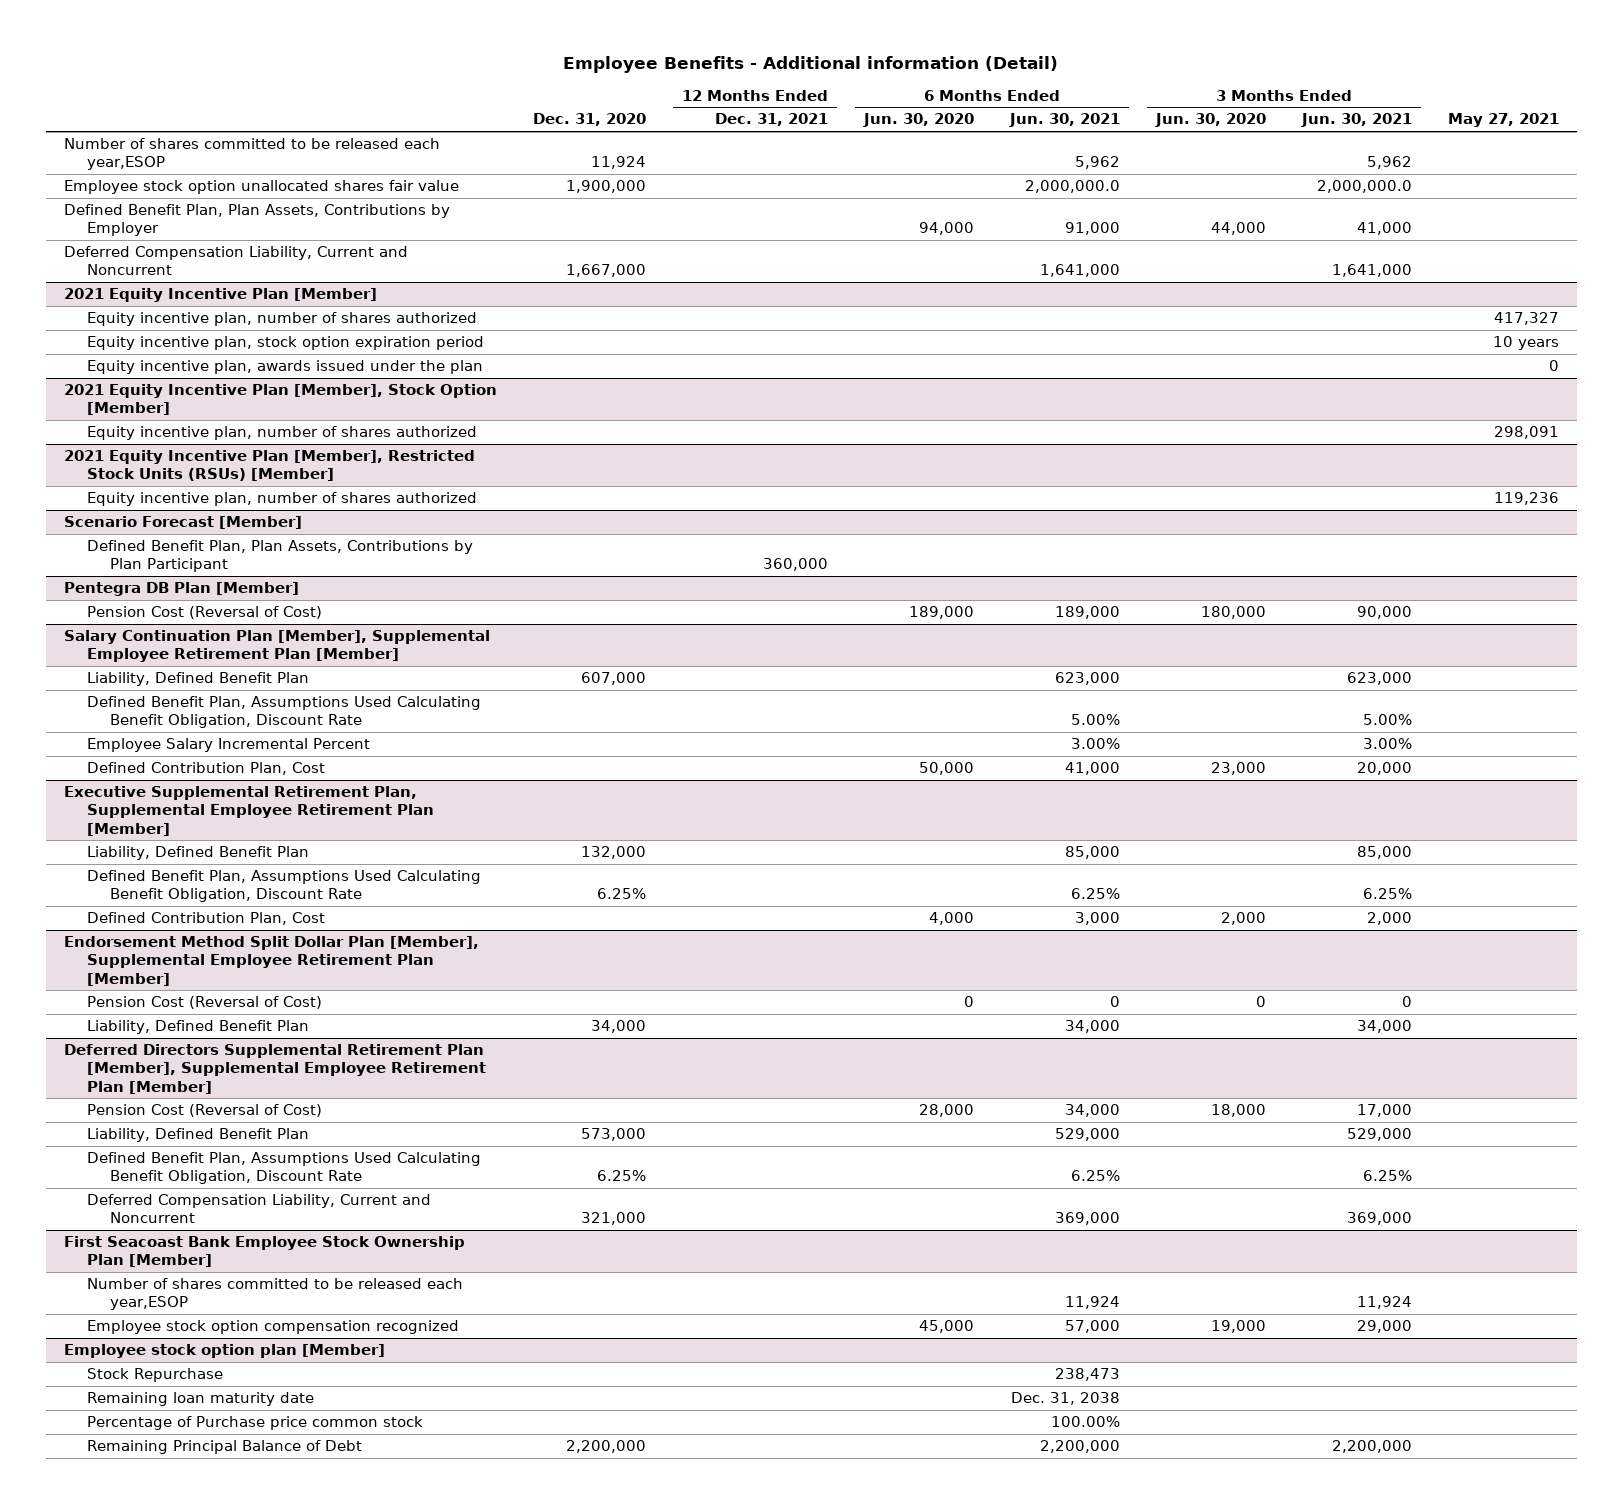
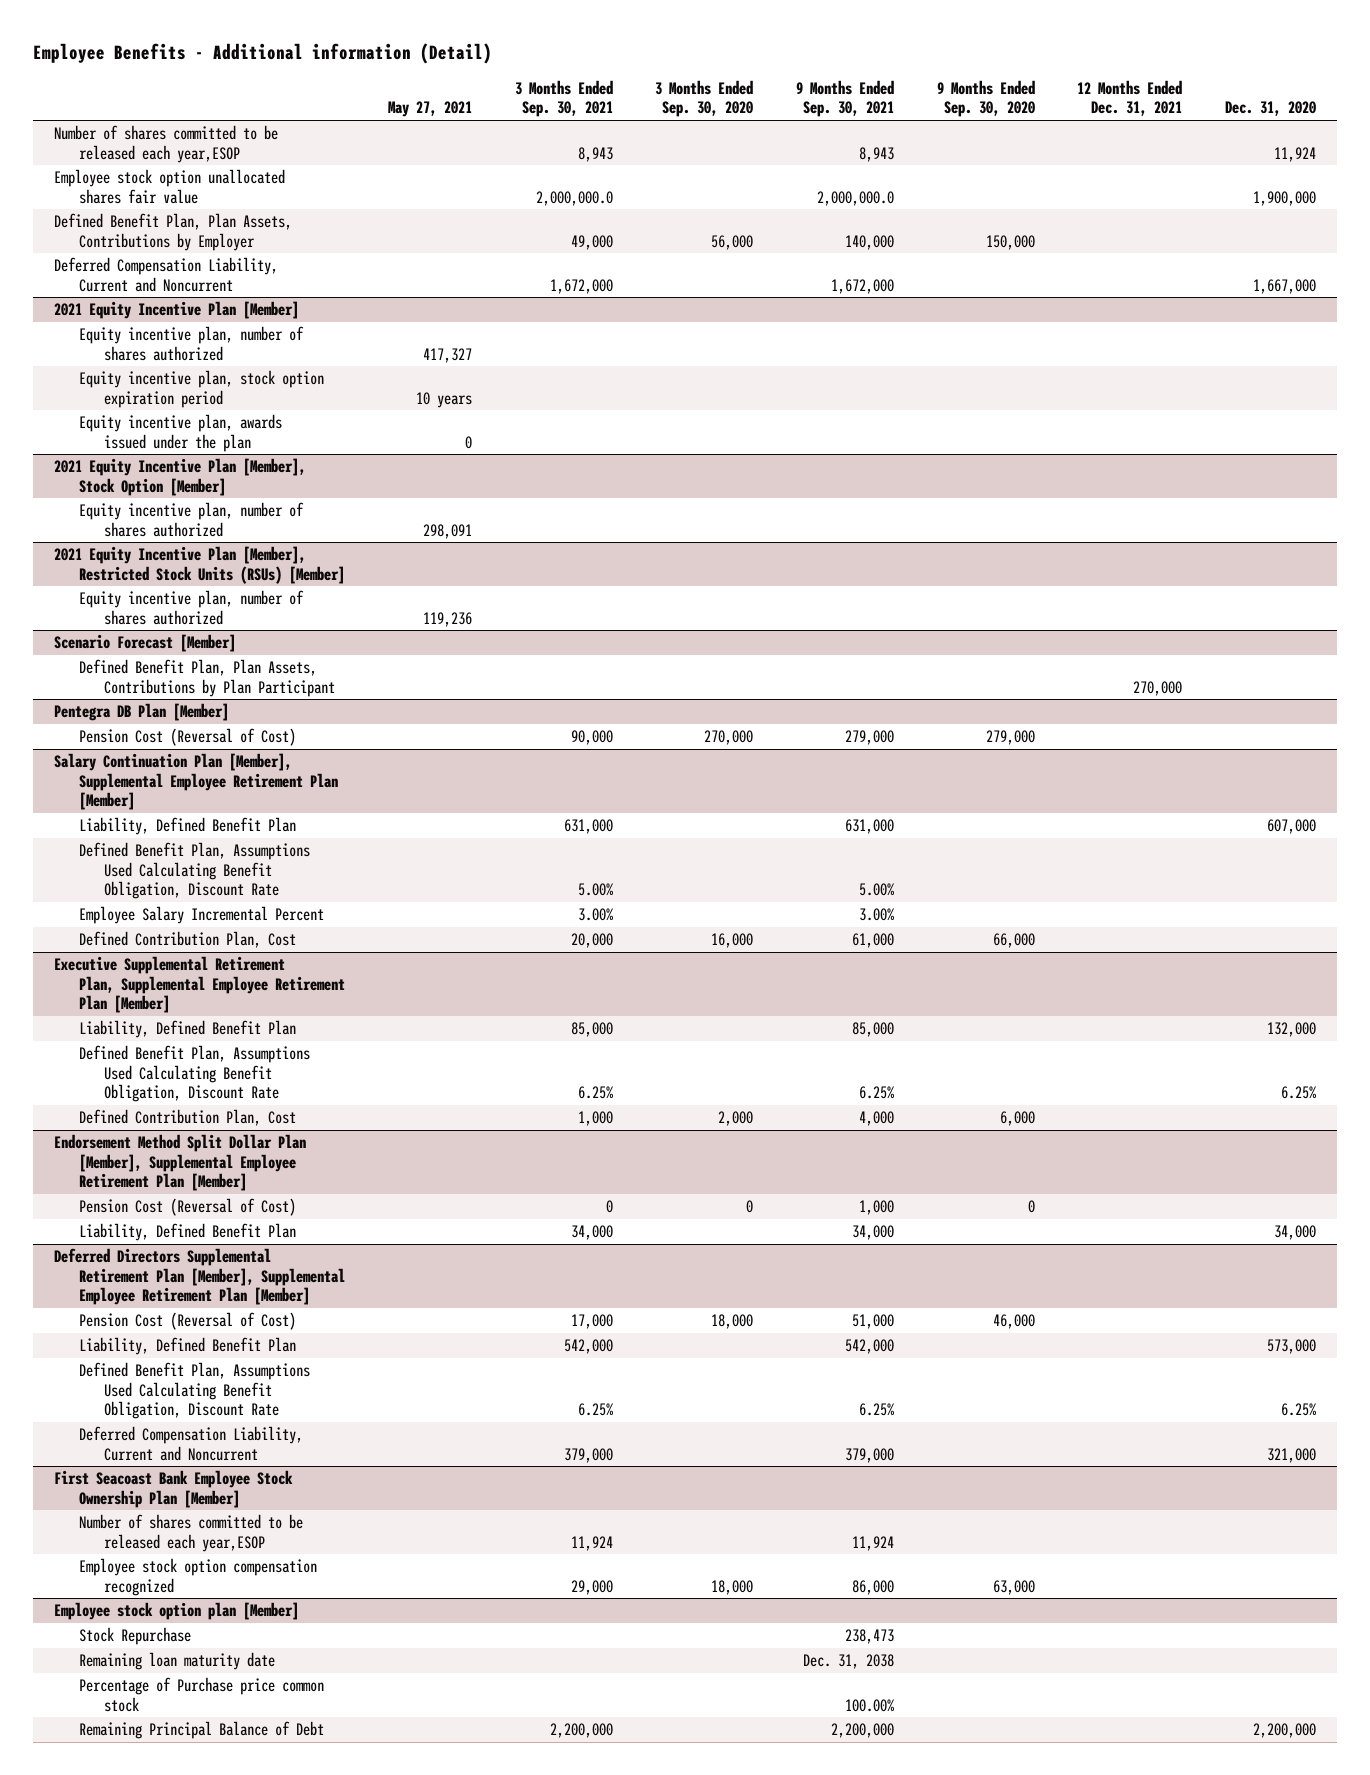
- | Dec. 31, 2020 | 12 Months Ended Dec. 31, 2021 | 6 Months Ended Jun. 30, 2020 | 6 Months Ended Jun. 30, 2021 | 3 Months Ended Jun. 30, 2020 | 3 Months Ended Jun. 30, 2021 | May 27, 2021
+ | May 27, 2021 | 3 Months Ended Sep. 30, 2021 | 3 Months Ended Sep. 30, 2020 | 9 Months Ended Sep. 30, 2021 | 9 Months Ended Sep. 30, 2020 | 12 Months Ended Dec. 31, 2021 | Dec. 31, 2020
@ Scenario Forecast [Member]
- Defined Benefit Plan, Plan Assets, Contributions by Plan Participant | | 360,000 | | | | |
+ Defined Benefit Plan, Plan Assets, Contributions by Plan Participant | | | | | | 270,000 |

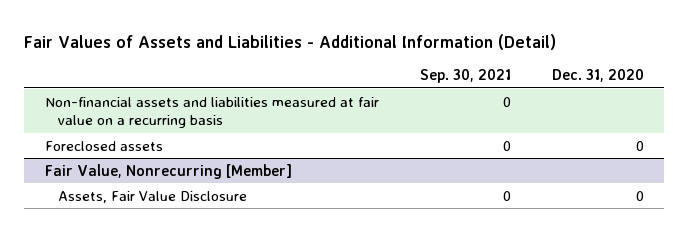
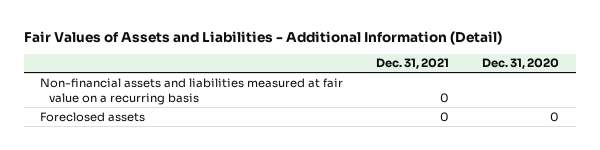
- | Sep. 30, 2021 | Dec. 31, 2020
+ | Dec. 31, 2021 | Dec. 31, 2020
- Fair Value, Nonrecurring [Member]
- Assets, Fair Value Disclosure | 0 | 0

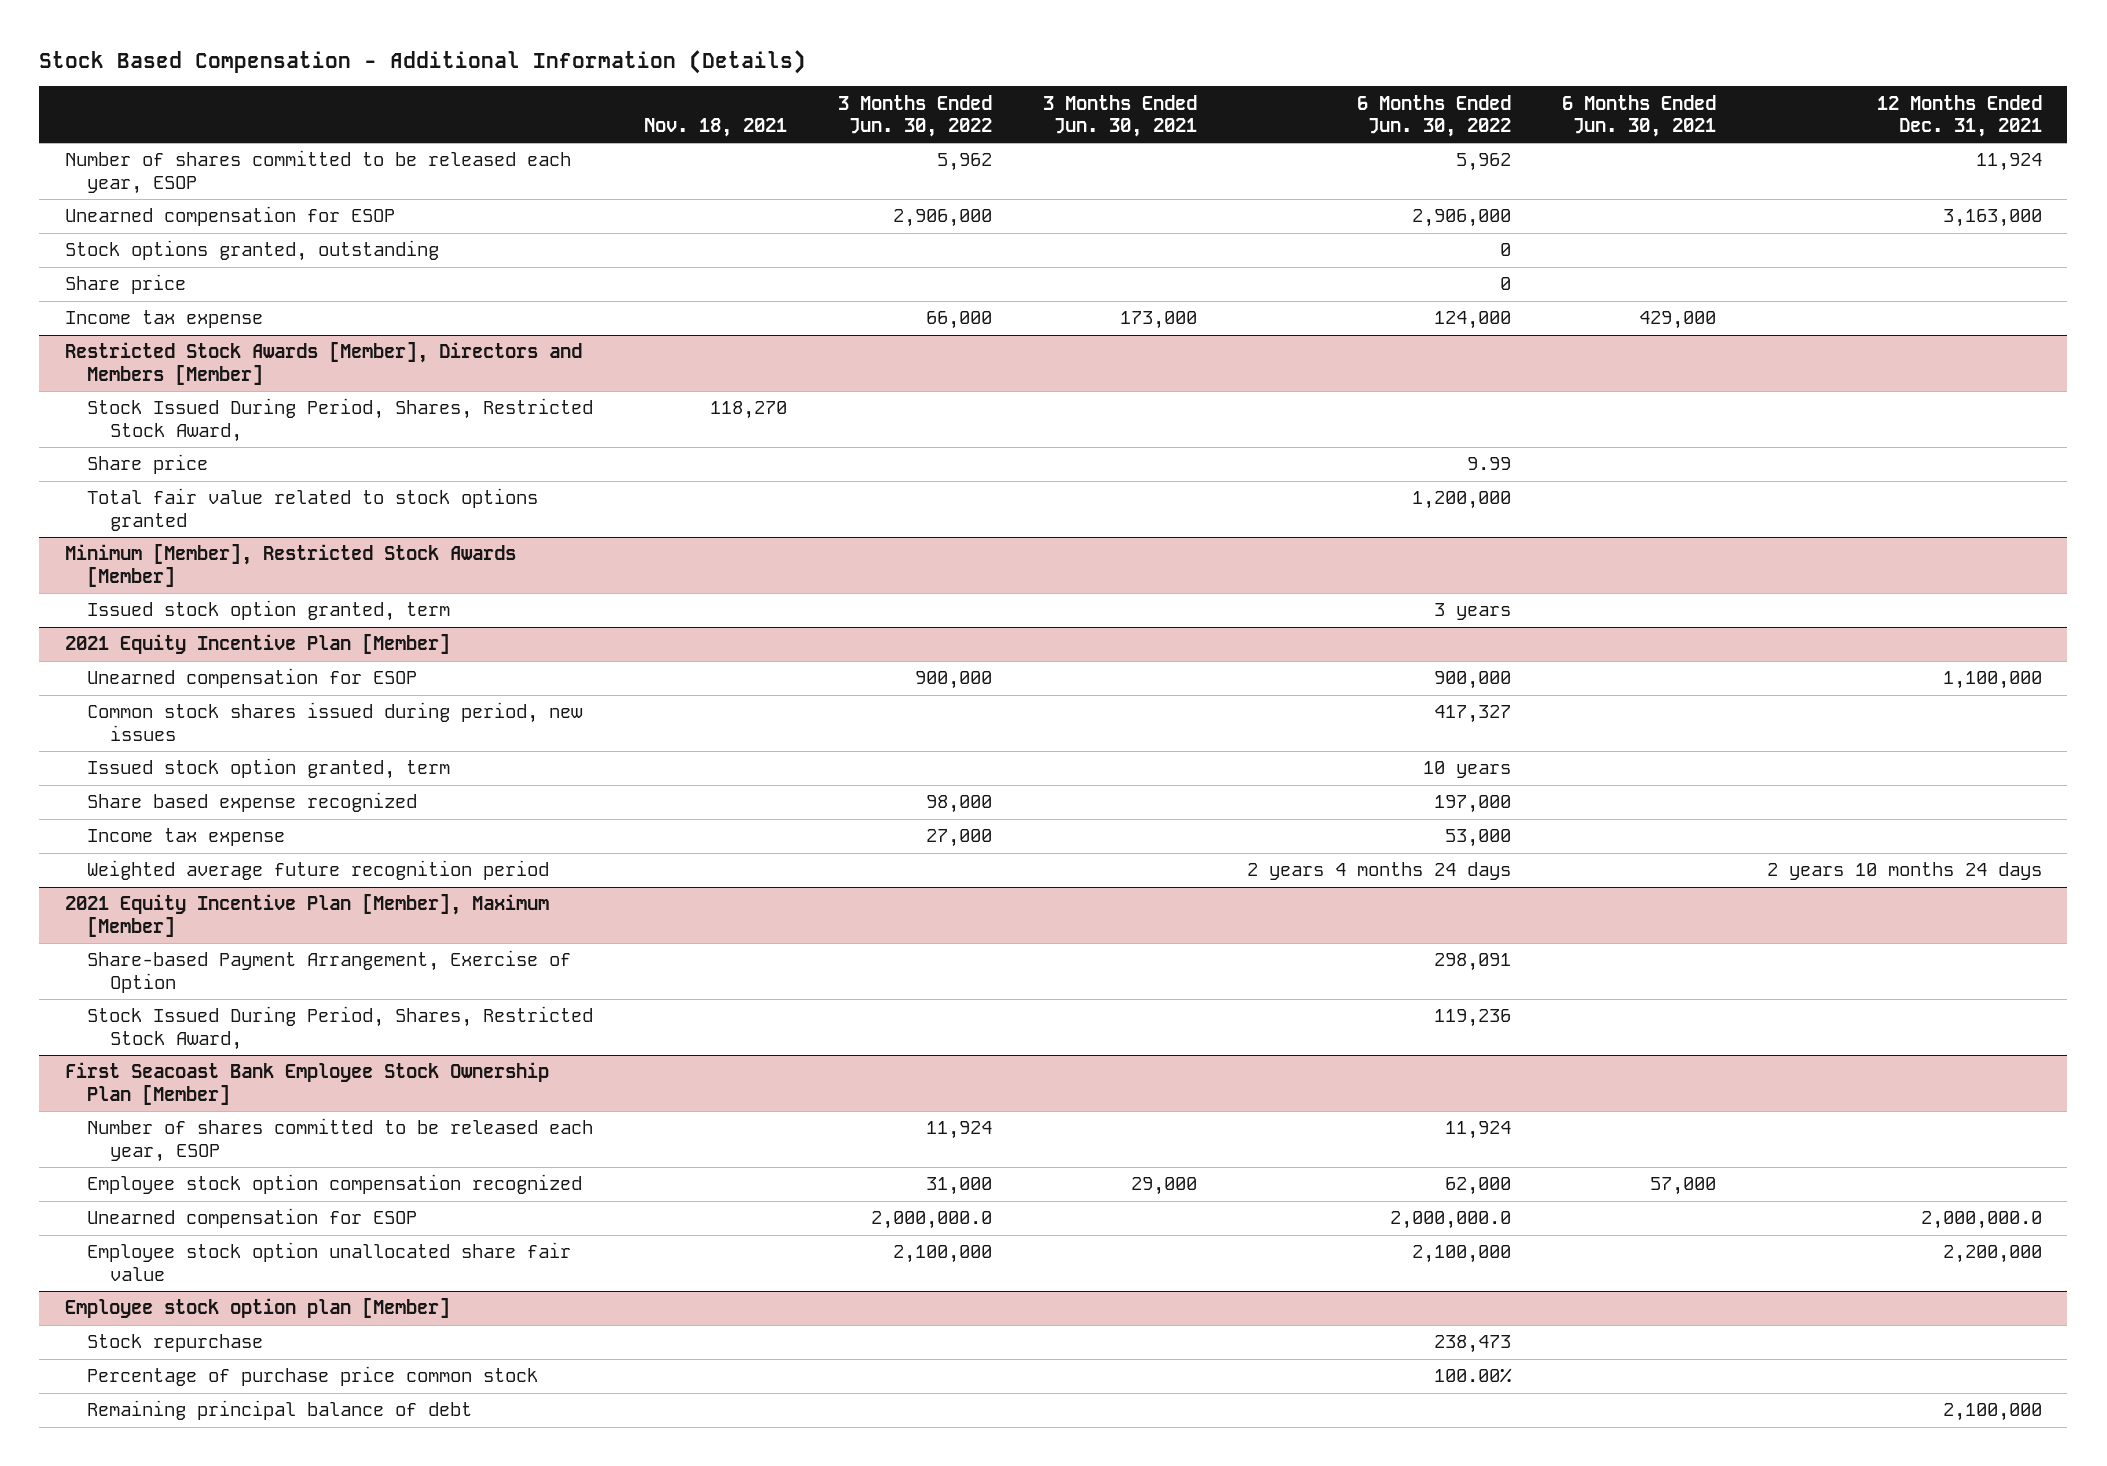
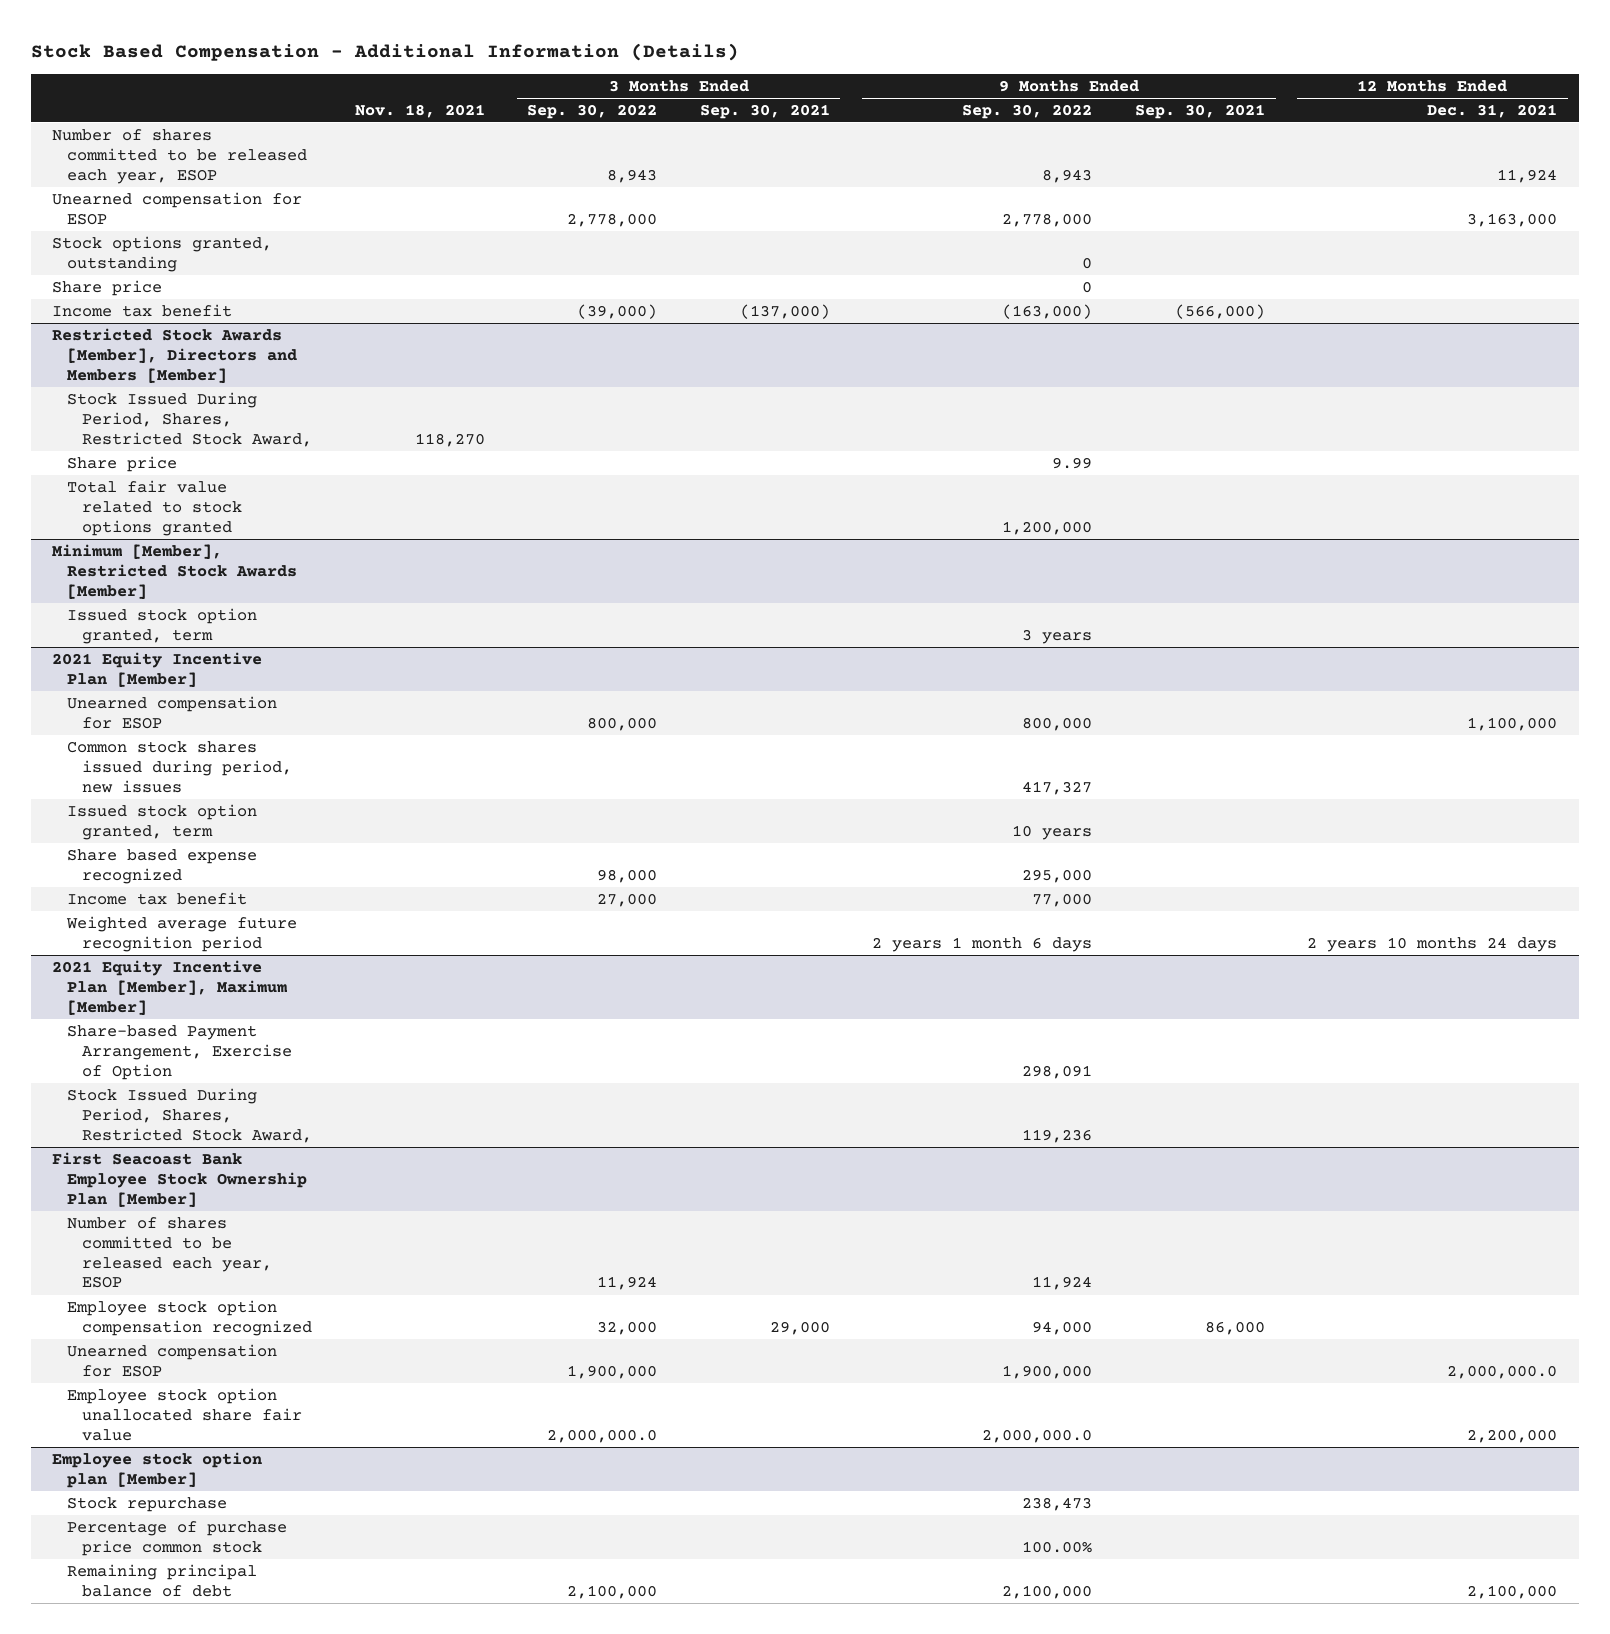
- | Nov. 18, 2021 | 3 Months Ended Jun. 30, 2022 | 3 Months Ended Jun. 30, 2021 | 6 Months Ended Jun. 30, 2022 | 6 Months Ended Jun. 30, 2021 | 12 Months Ended Dec. 31, 2021
+ | Nov. 18, 2021 | 3 Months Ended Sep. 30, 2022 | 3 Months Ended Sep. 30, 2021 | 9 Months Ended Sep. 30, 2022 | 9 Months Ended Sep. 30, 2021 | 12 Months Ended Dec. 31, 2021
- Income tax expense | | 66,000 | 173,000 | 124,000 | 429,000 |
+ Income tax benefit | | (39,000) | (137,000) | (163,000) | (566,000) |
@ 2021 Equity Incentive Plan [Member]
- Income tax expense | | 27,000 | | 53,000 | |
+ Income tax benefit | | 27,000 | | 77,000 | |

